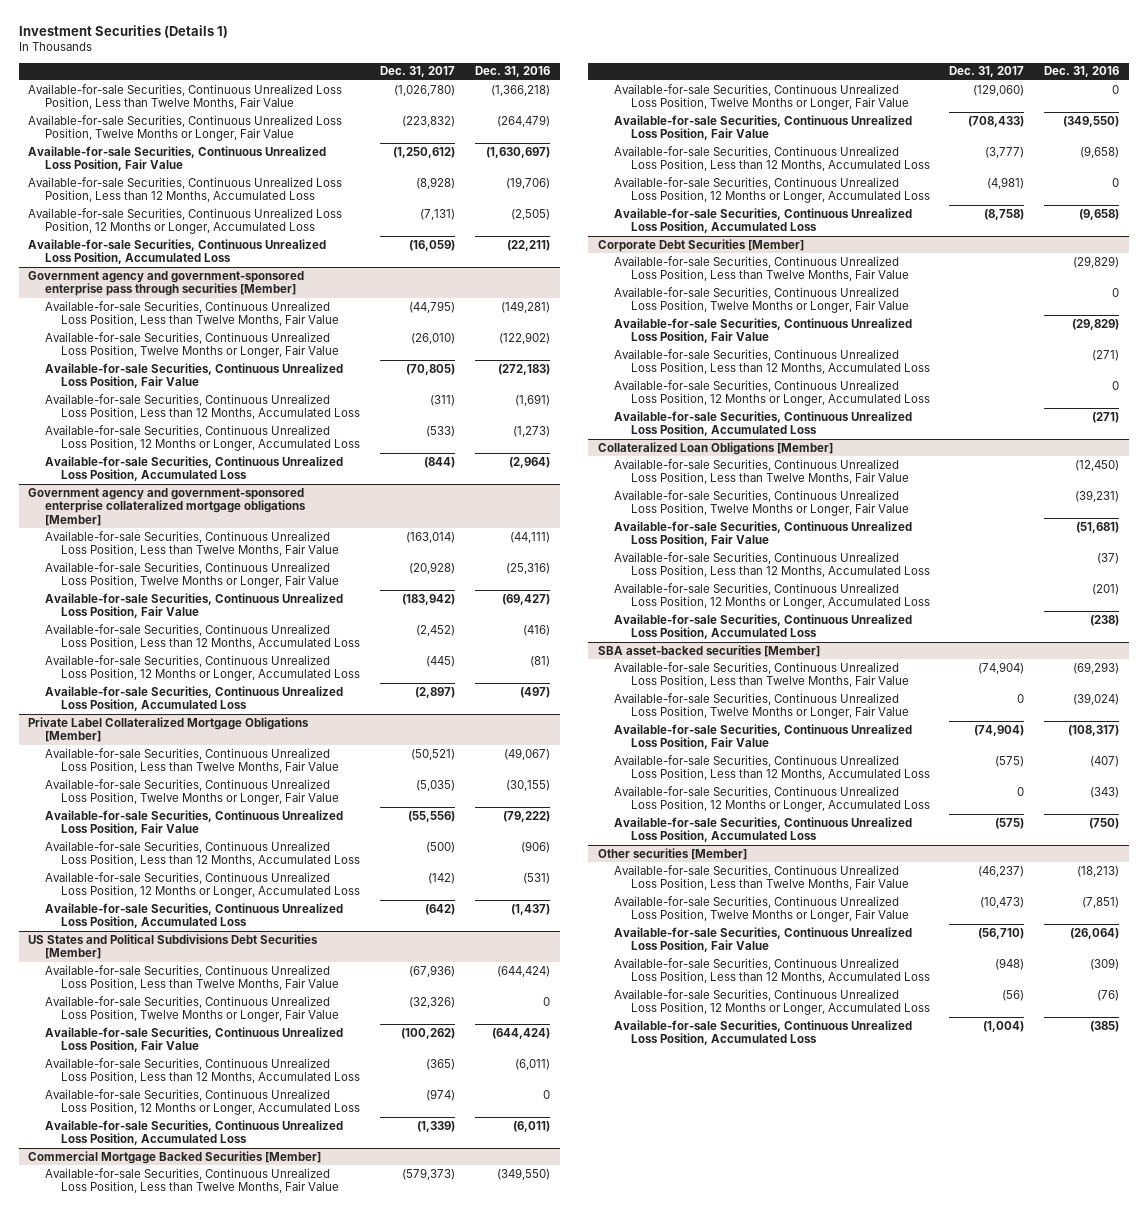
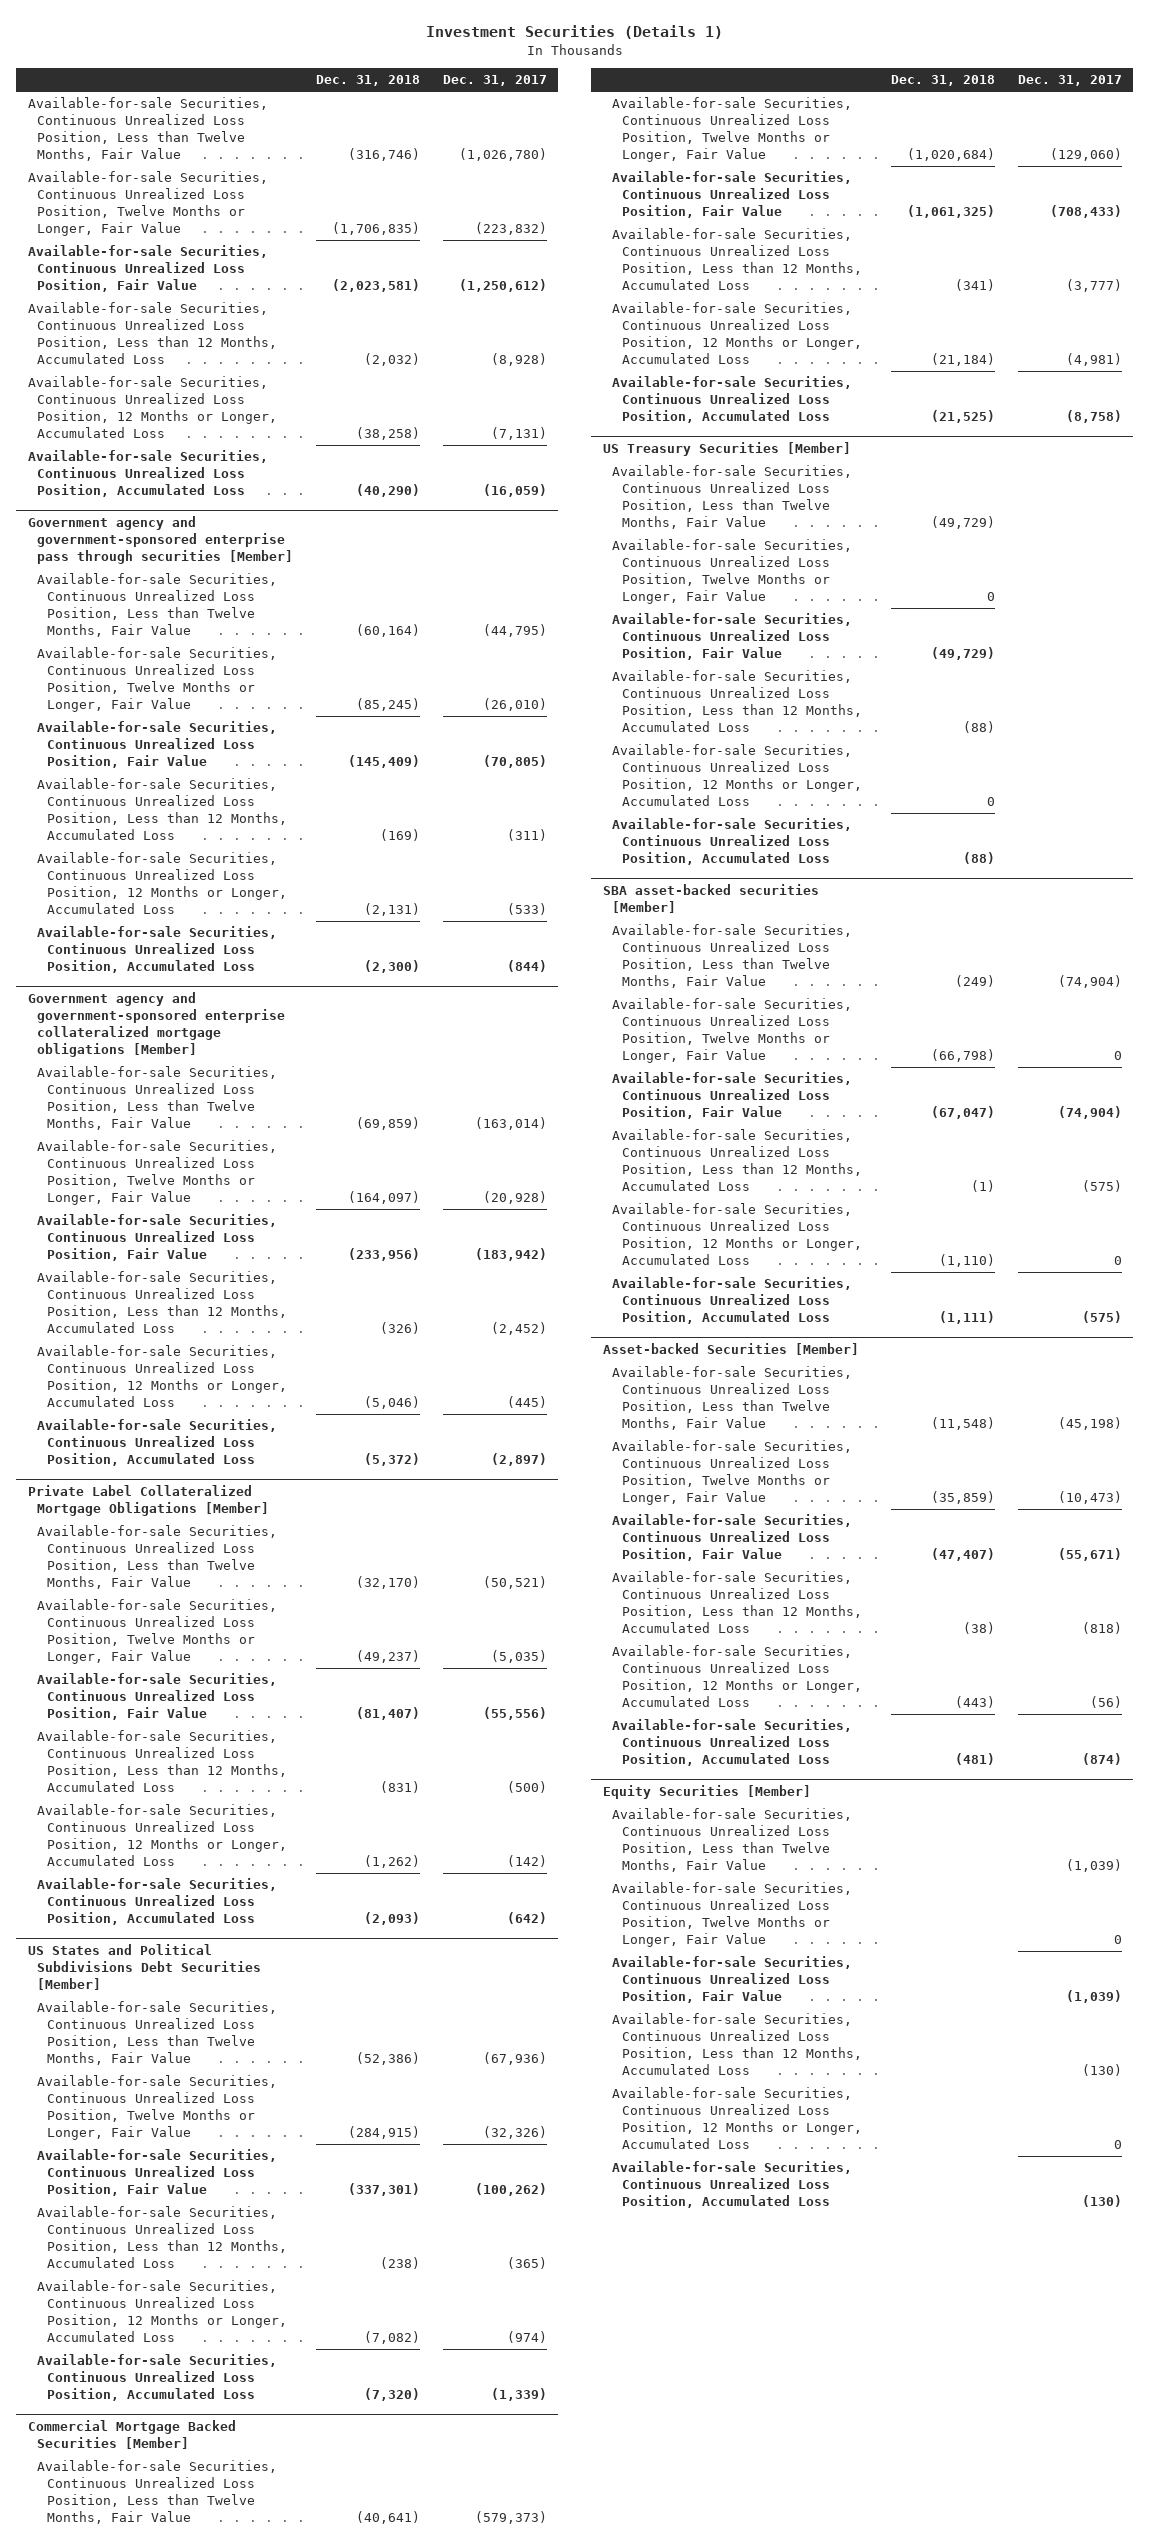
- | Dec. 31, 2017 | Dec. 31, 2016
+ | Dec. 31, 2018 | Dec. 31, 2017
- Corporate Debt Securities [Member]
- Available-for-sale Securities, Continuous Unrealized Loss Position, Less than Twelve Months, Fair Value | | (29,829)
- Available-for-sale Securities, Continuous Unrealized Loss Position, Twelve Months or Longer, Fair Value | | 0
- Available-for-sale Securities, Continuous Unrealized Loss Position, Fair Value | | (29,829)
- Available-for-sale Securities, Continuous Unrealized Loss Position, Less than 12 Months, Accumulated Loss | | (271)
- Available-for-sale Securities, Continuous Unrealized Loss Position, 12 Months or Longer, Accumulated Loss | | 0
- Available-for-sale Securities, Continuous Unrealized Loss Position, Accumulated Loss | | (271)
- Collateralized Loan Obligations [Member]
+ US Treasury Securities [Member]
- Other securities [Member]
- Available-for-sale Securities, Continuous Unrealized Loss Position, Less than Twelve Months, Fair Value | (46,237) | (18,213)
+ Asset-backed Securities [Member]
+ Available-for-sale Securities, Continuous Unrealized Loss Position, Less than Twelve Months, Fair Value | (11,548) | (45,198)
- Available-for-sale Securities, Continuous Unrealized Loss Position, Fair Value | (56,710) | (26,064)
- Available-for-sale Securities, Continuous Unrealized Loss Position, Less than 12 Months, Accumulated Loss | (948) | (309)
+ Available-for-sale Securities, Continuous Unrealized Loss Position, Fair Value | (47,407) | (55,671)
+ Available-for-sale Securities, Continuous Unrealized Loss Position, Less than 12 Months, Accumulated Loss | (38) | (818)
- Available-for-sale Securities, Continuous Unrealized Loss Position, Accumulated Loss | (1,004) | (385)
+ Available-for-sale Securities, Continuous Unrealized Loss Position, Accumulated Loss | (481) | (874)
+ Equity Securities [Member]
+ Available-for-sale Securities, Continuous Unrealized Loss Position, Less than Twelve Months, Fair Value | | (1,039)
+ Available-for-sale Securities, Continuous Unrealized Loss Position, Twelve Months or Longer, Fair Value | | 0
+ Available-for-sale Securities, Continuous Unrealized Loss Position, Fair Value | | (1,039)
+ Available-for-sale Securities, Continuous Unrealized Loss Position, Less than 12 Months, Accumulated Loss | | (130)
+ Available-for-sale Securities, Continuous Unrealized Loss Position, 12 Months or Longer, Accumulated Loss | | 0
+ Available-for-sale Securities, Continuous Unrealized Loss Position, Accumulated Loss | | (130)

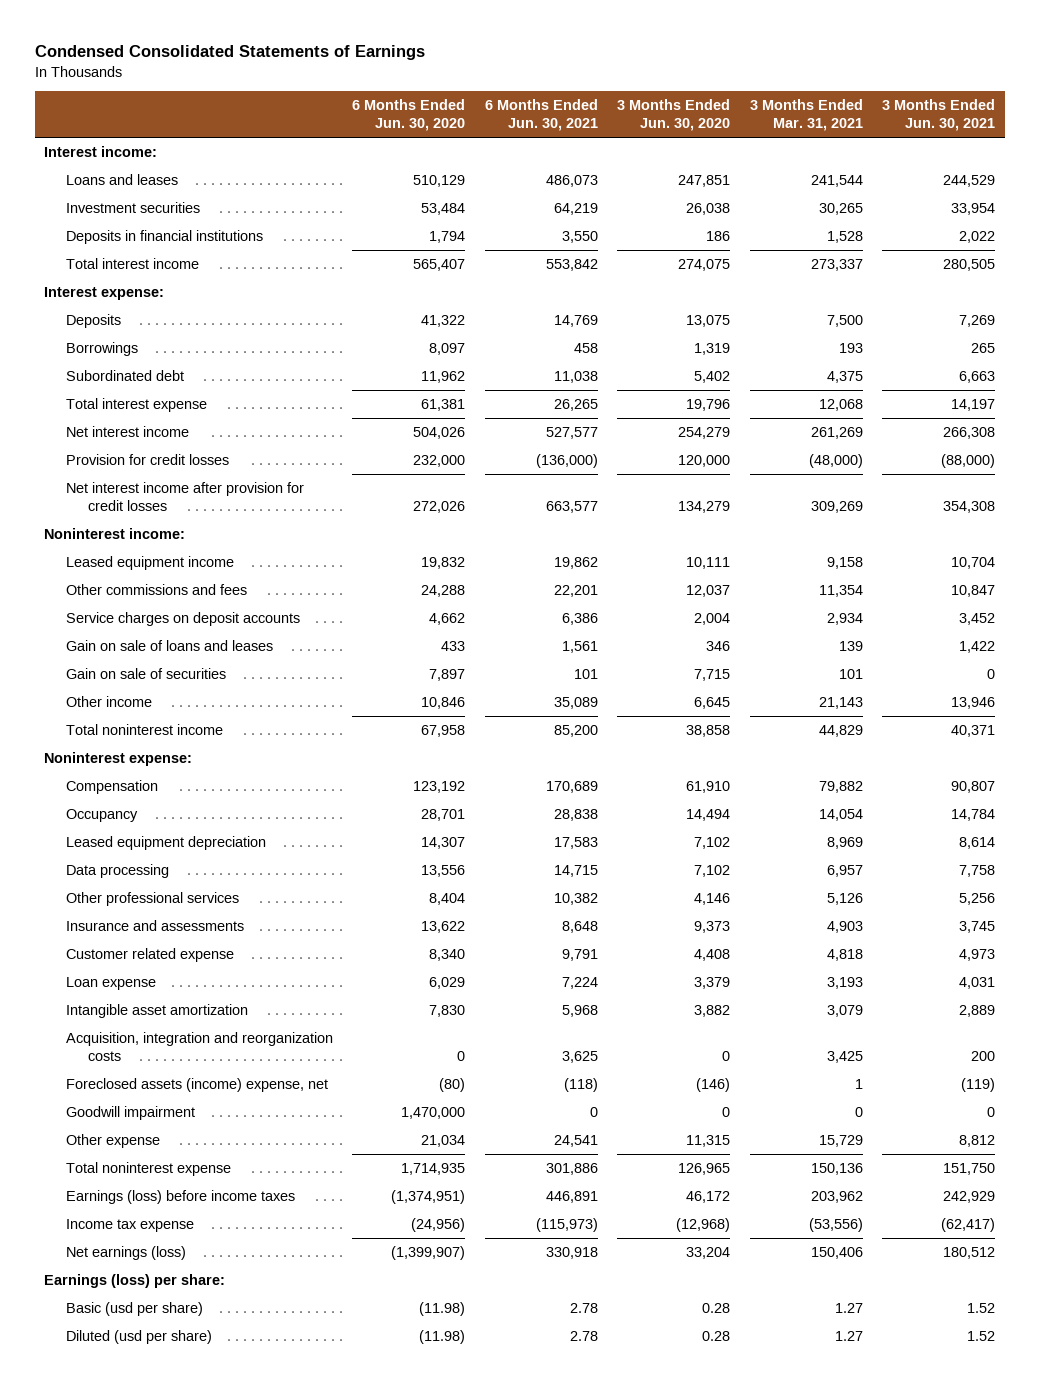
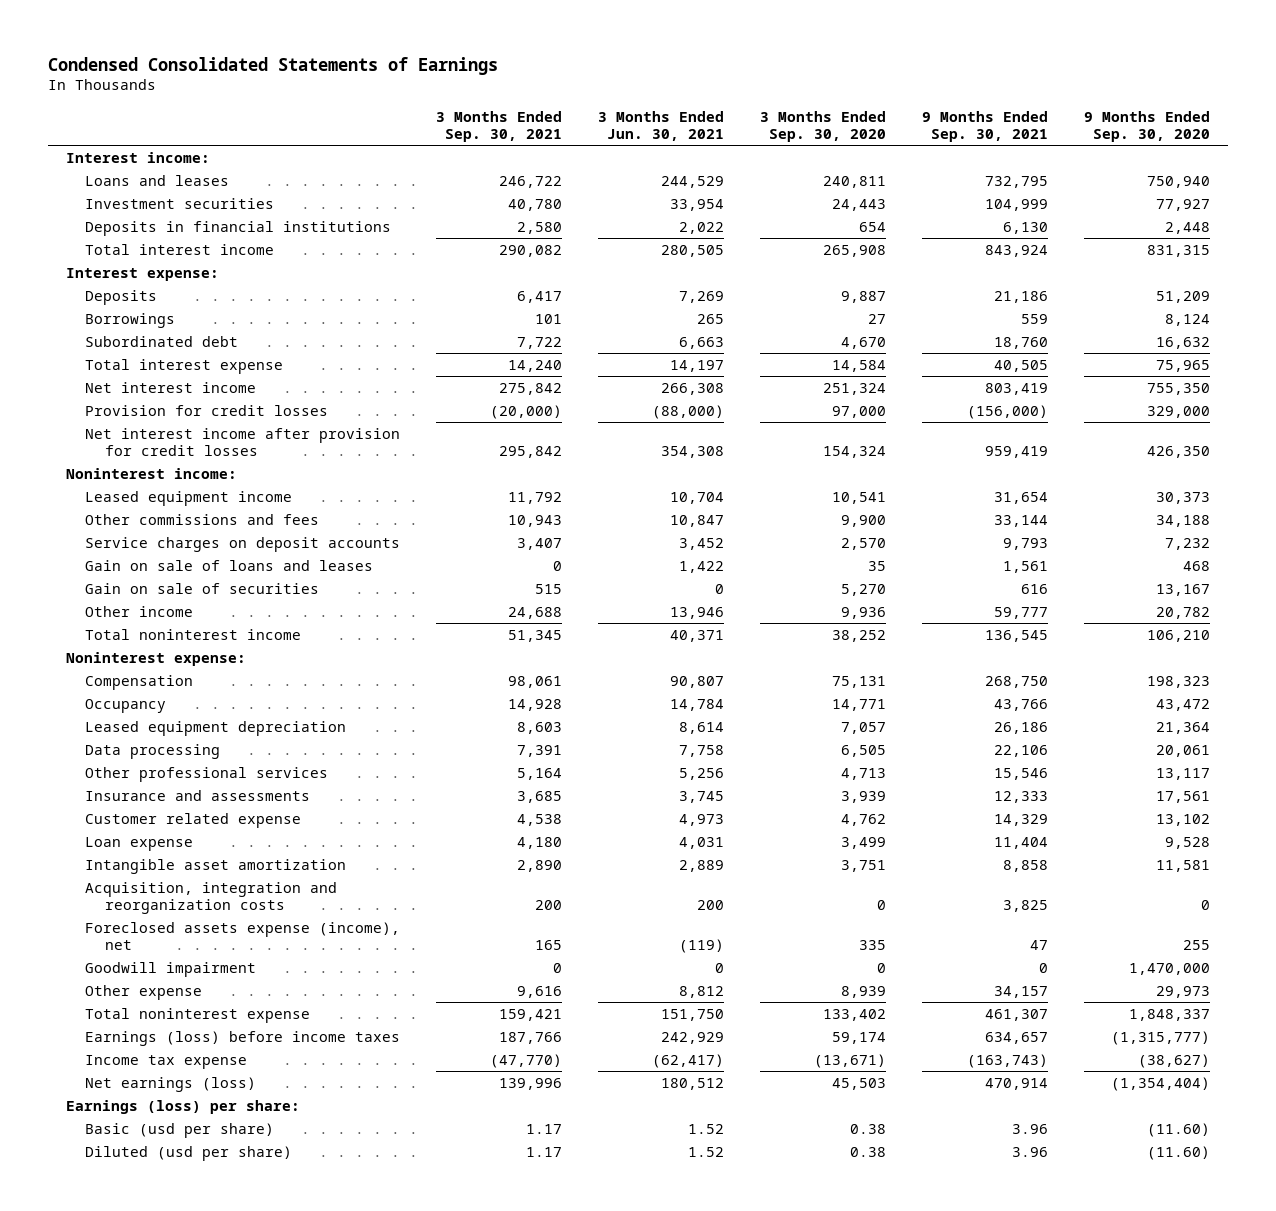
- | 6 Months Ended Jun. 30, 2020 | 6 Months Ended Jun. 30, 2021 | 3 Months Ended Jun. 30, 2020 | 3 Months Ended Mar. 31, 2021 | 3 Months Ended Jun. 30, 2021
+ | 3 Months Ended Sep. 30, 2021 | 3 Months Ended Jun. 30, 2021 | 3 Months Ended Sep. 30, 2020 | 9 Months Ended Sep. 30, 2021 | 9 Months Ended Sep. 30, 2020
- Foreclosed assets (income) expense, net | (80) | (118) | (146) | 1 | (119)
+ Foreclosed assets expense (income), net | 165 | (119) | 335 | 47 | 255

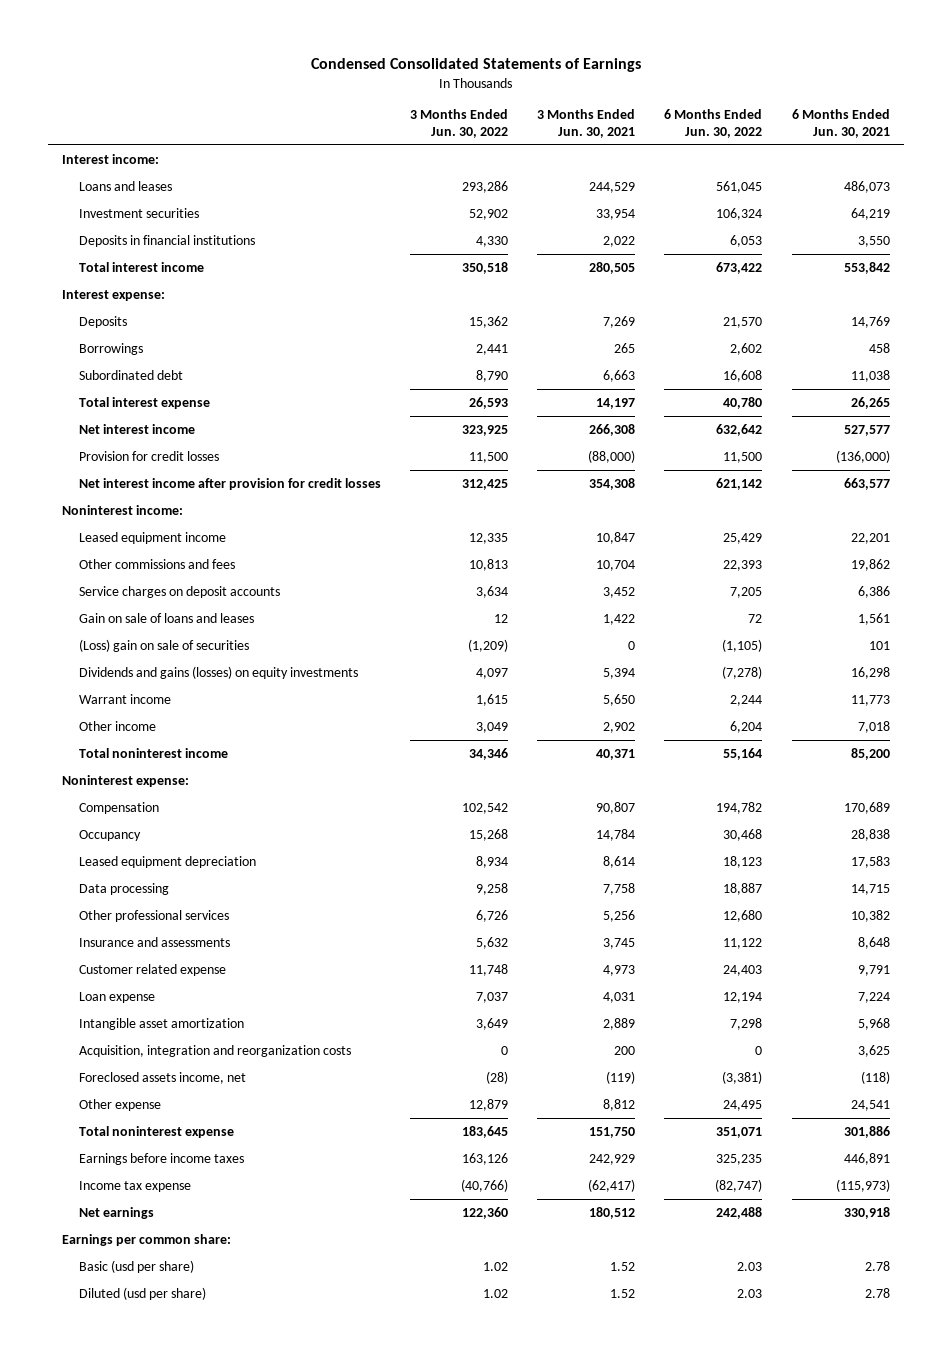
- | 3 Months Ended Sep. 30, 2021 | 3 Months Ended Jun. 30, 2021 | 3 Months Ended Sep. 30, 2020 | 9 Months Ended Sep. 30, 2021 | 9 Months Ended Sep. 30, 2020
+ | 3 Months Ended Jun. 30, 2022 | 3 Months Ended Jun. 30, 2021 | 6 Months Ended Jun. 30, 2022 | 6 Months Ended Jun. 30, 2021
- Leased equipment income | 11,792 | 10,704 | 10,541 | 31,654 | 30,373
- Other commissions and fees | 10,943 | 10,847 | 9,900 | 33,144 | 34,188
+ Leased equipment income | 12,335 | 10,847 | 25,429 | 22,201
+ Other commissions and fees | 10,813 | 10,704 | 22,393 | 19,862
- Gain on sale of securities | 515 | 0 | 5,270 | 616 | 13,167
- Other income | 24,688 | 13,946 | 9,936 | 59,777 | 20,782
+ (Loss) gain on sale of securities | (1,209) | 0 | (1,105) | 101
+ Dividends and gains (losses) on equity investments | 4,097 | 5,394 | (7,278) | 16,298
+ Warrant income | 1,615 | 5,650 | 2,244 | 11,773
+ Other income | 3,049 | 2,902 | 6,204 | 7,018
- Foreclosed assets expense (income), net | 165 | (119) | 335 | 47 | 255
- Goodwill impairment | 0 | 0 | 0 | 0 | 1,470,000
+ Foreclosed assets income, net | (28) | (119) | (3,381) | (118)
- Earnings (loss) before income taxes | 187,766 | 242,929 | 59,174 | 634,657 | (1,315,777)
+ Earnings before income taxes | 163,126 | 242,929 | 325,235 | 446,891
- Net earnings (loss) | 139,996 | 180,512 | 45,503 | 470,914 | (1,354,404)
- Earnings (loss) per share:
+ Net earnings | 122,360 | 180,512 | 242,488 | 330,918
+ Earnings per common share:

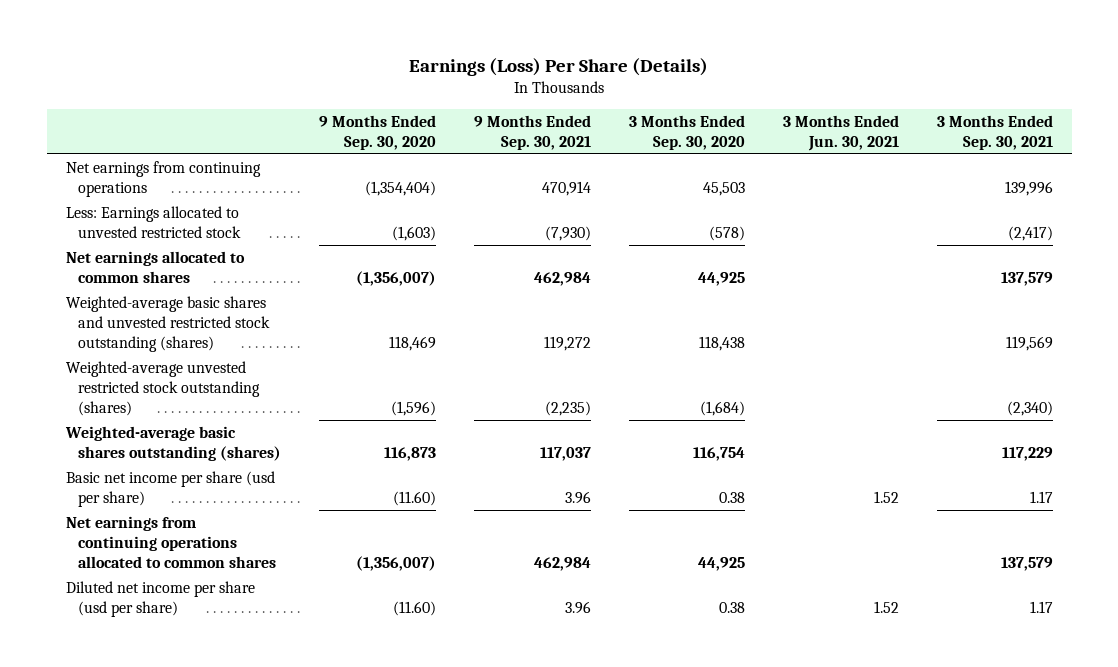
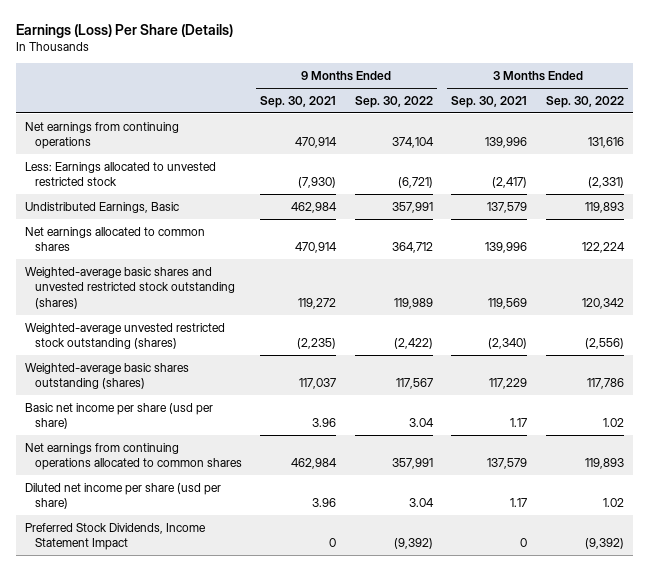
- | 9 Months Ended Sep. 30, 2020 | 9 Months Ended Sep. 30, 2021 | 3 Months Ended Sep. 30, 2020 | 3 Months Ended Jun. 30, 2021 | 3 Months Ended Sep. 30, 2021
+ | 9 Months Ended Sep. 30, 2021 | 9 Months Ended Sep. 30, 2022 | 3 Months Ended Sep. 30, 2021 | 3 Months Ended Sep. 30, 2022
- Net earnings allocated to common shares | (1,356,007) | 462,984 | 44,925 | | 137,579
+ Undistributed Earnings, Basic | 462,984 | 357,991 | 137,579 | 119,893
+ Net earnings allocated to common shares | 470,914 | 364,712 | 139,996 | 122,224
+ Preferred Stock Dividends, Income Statement Impact | 0 | (9,392) | 0 | (9,392)

